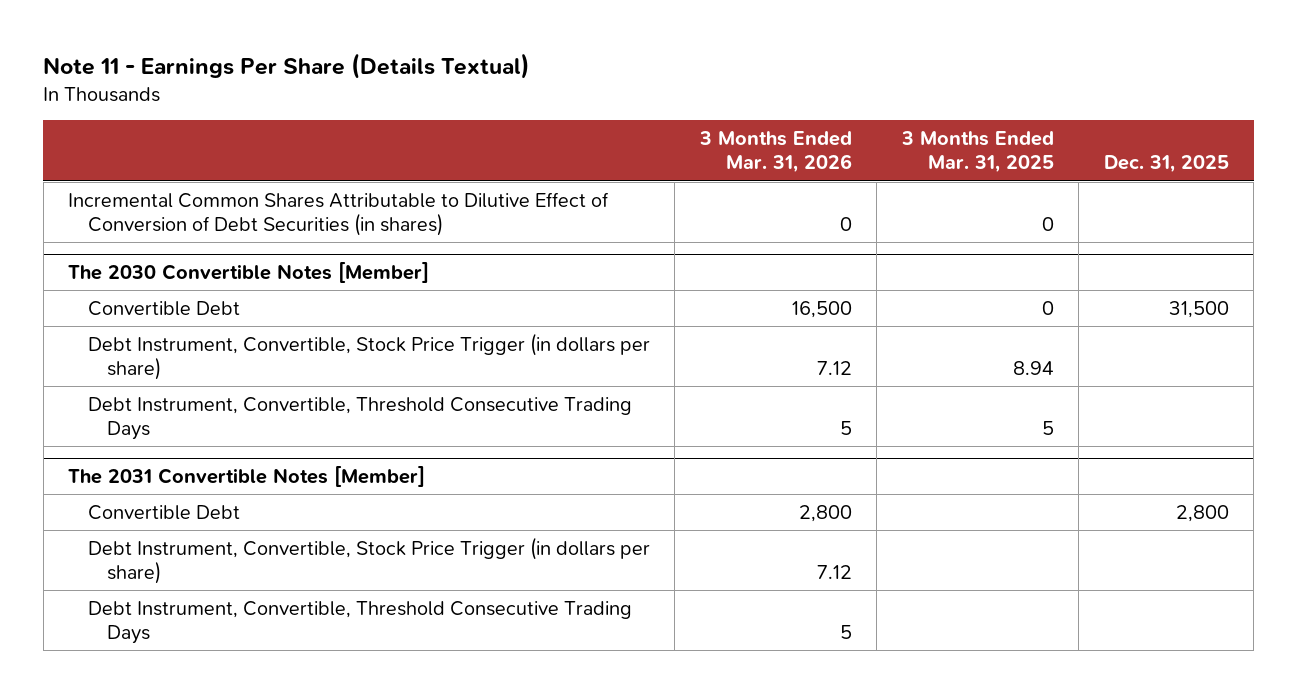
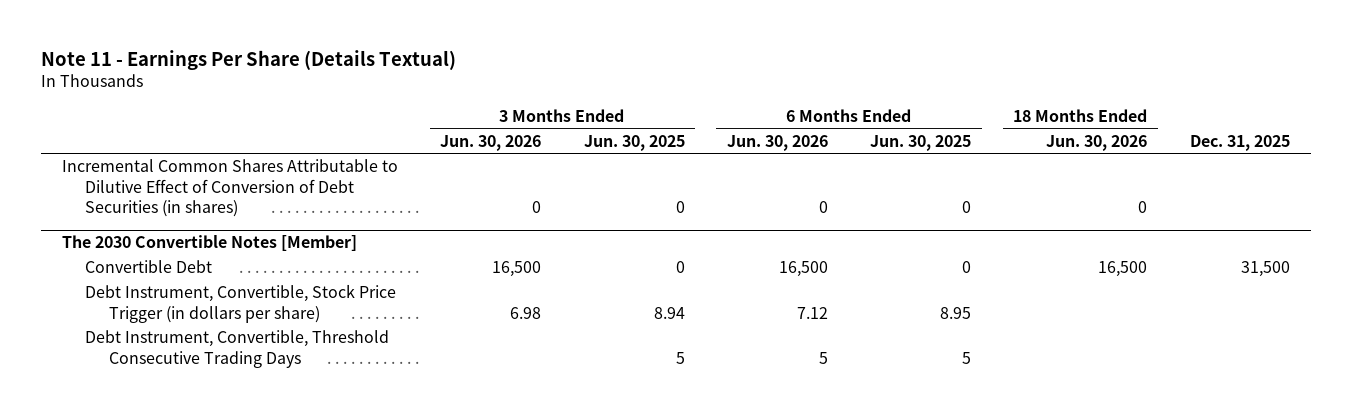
- | 3 Months Ended Mar. 31, 2026 | 3 Months Ended Mar. 31, 2025 | Dec. 31, 2025
+ | 3 Months Ended Jun. 30, 2026 | 3 Months Ended Jun. 30, 2025 | 6 Months Ended Jun. 30, 2026 | 6 Months Ended Jun. 30, 2025 | 18 Months Ended Jun. 30, 2026 | Dec. 31, 2025
- The 2031 Convertible Notes [Member]
- Convertible Debt | 2,800 | | 2,800
- Debt Instrument, Convertible, Stock Price Trigger (in dollars per share) | 7.12 | |
- Debt Instrument, Convertible, Threshold Consecutive Trading Days | 5 | |

